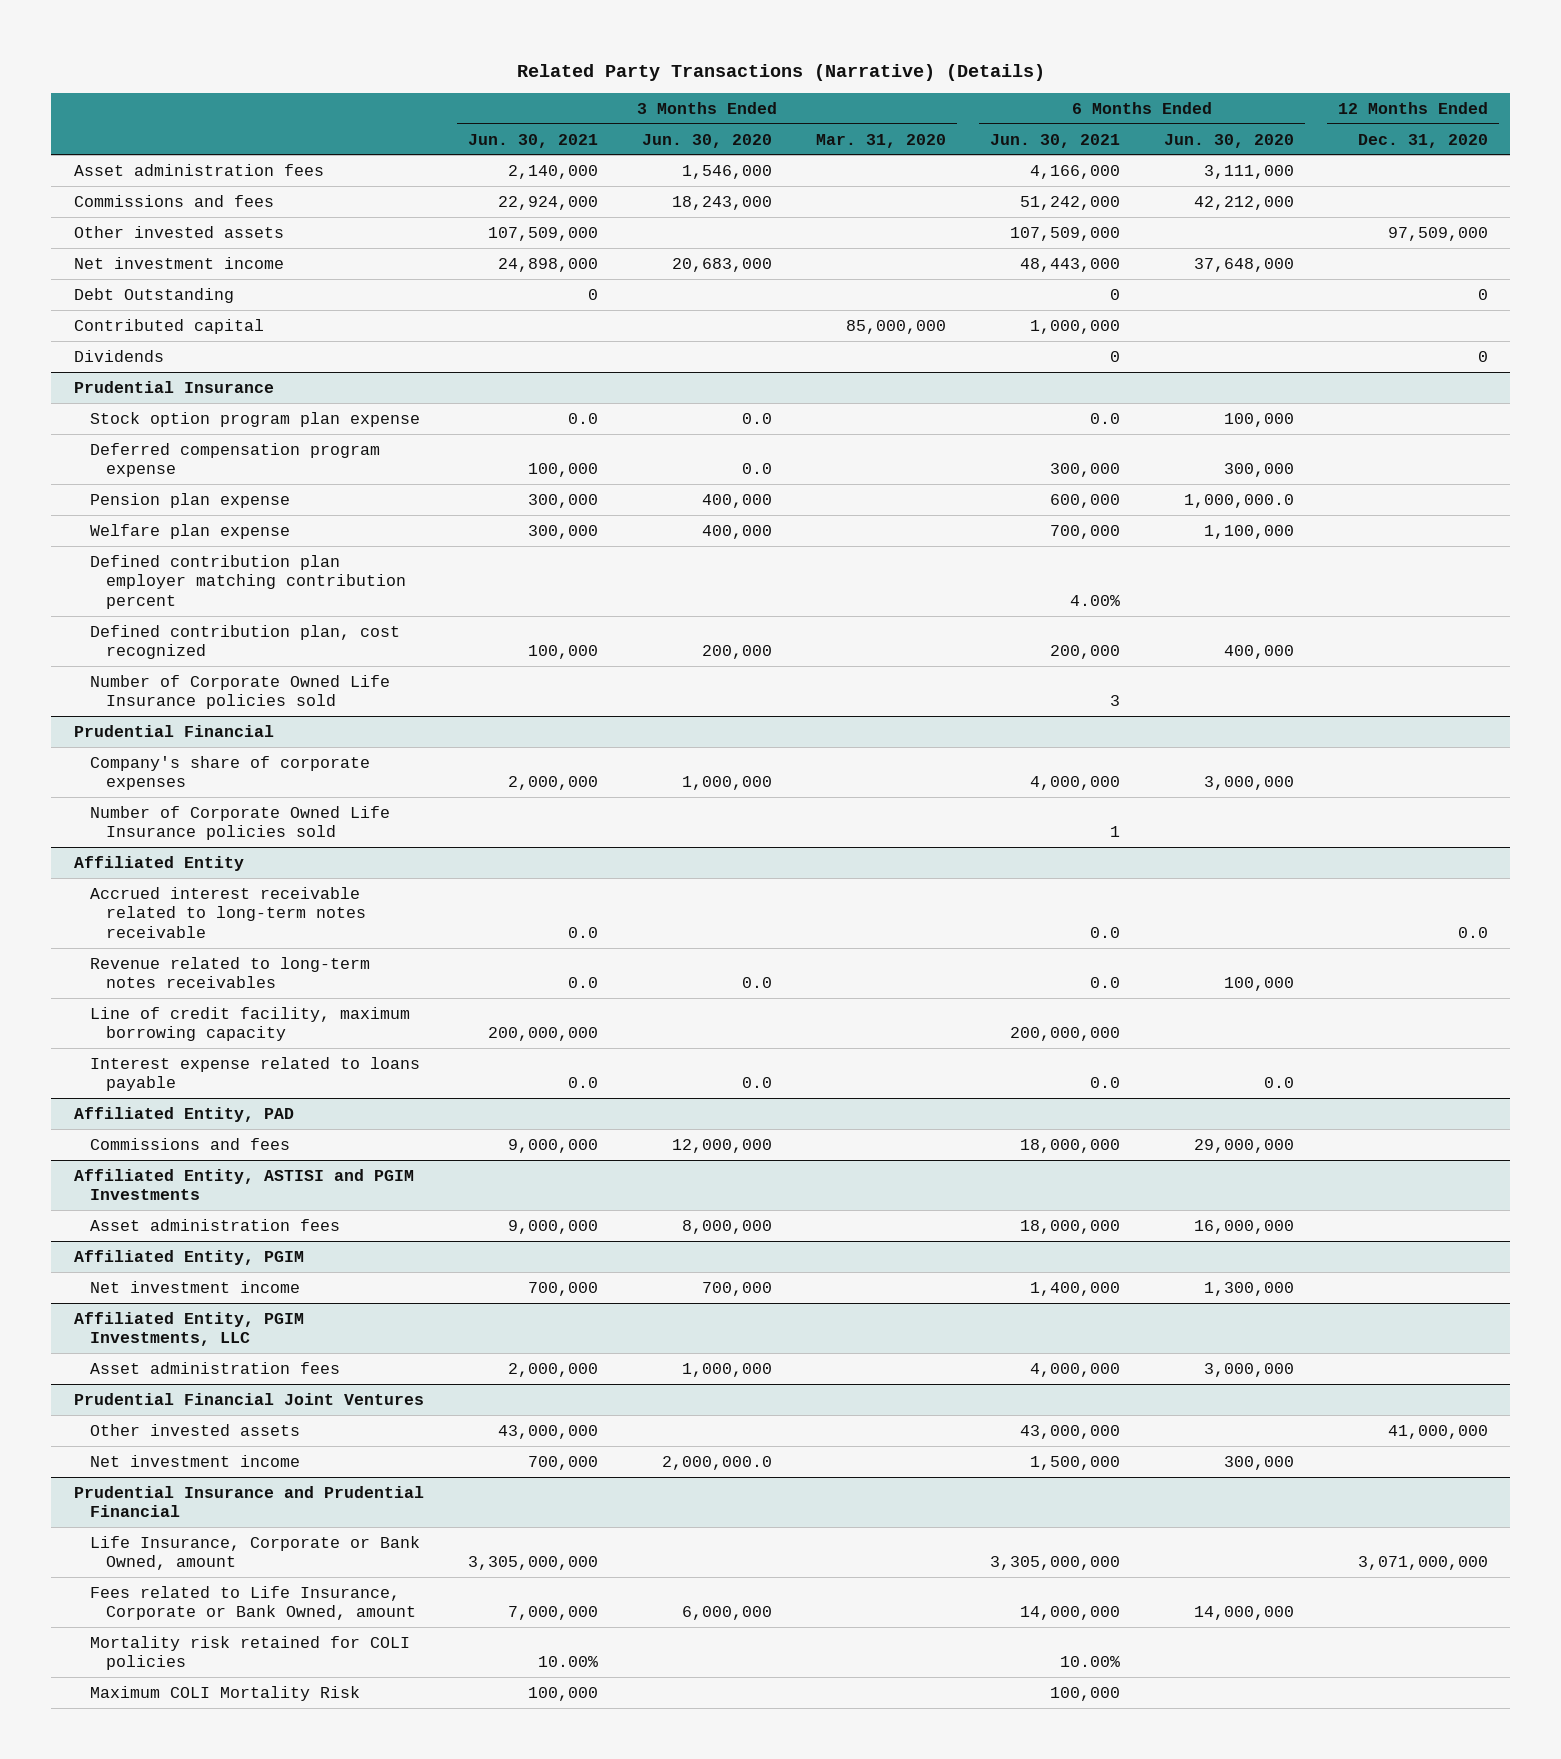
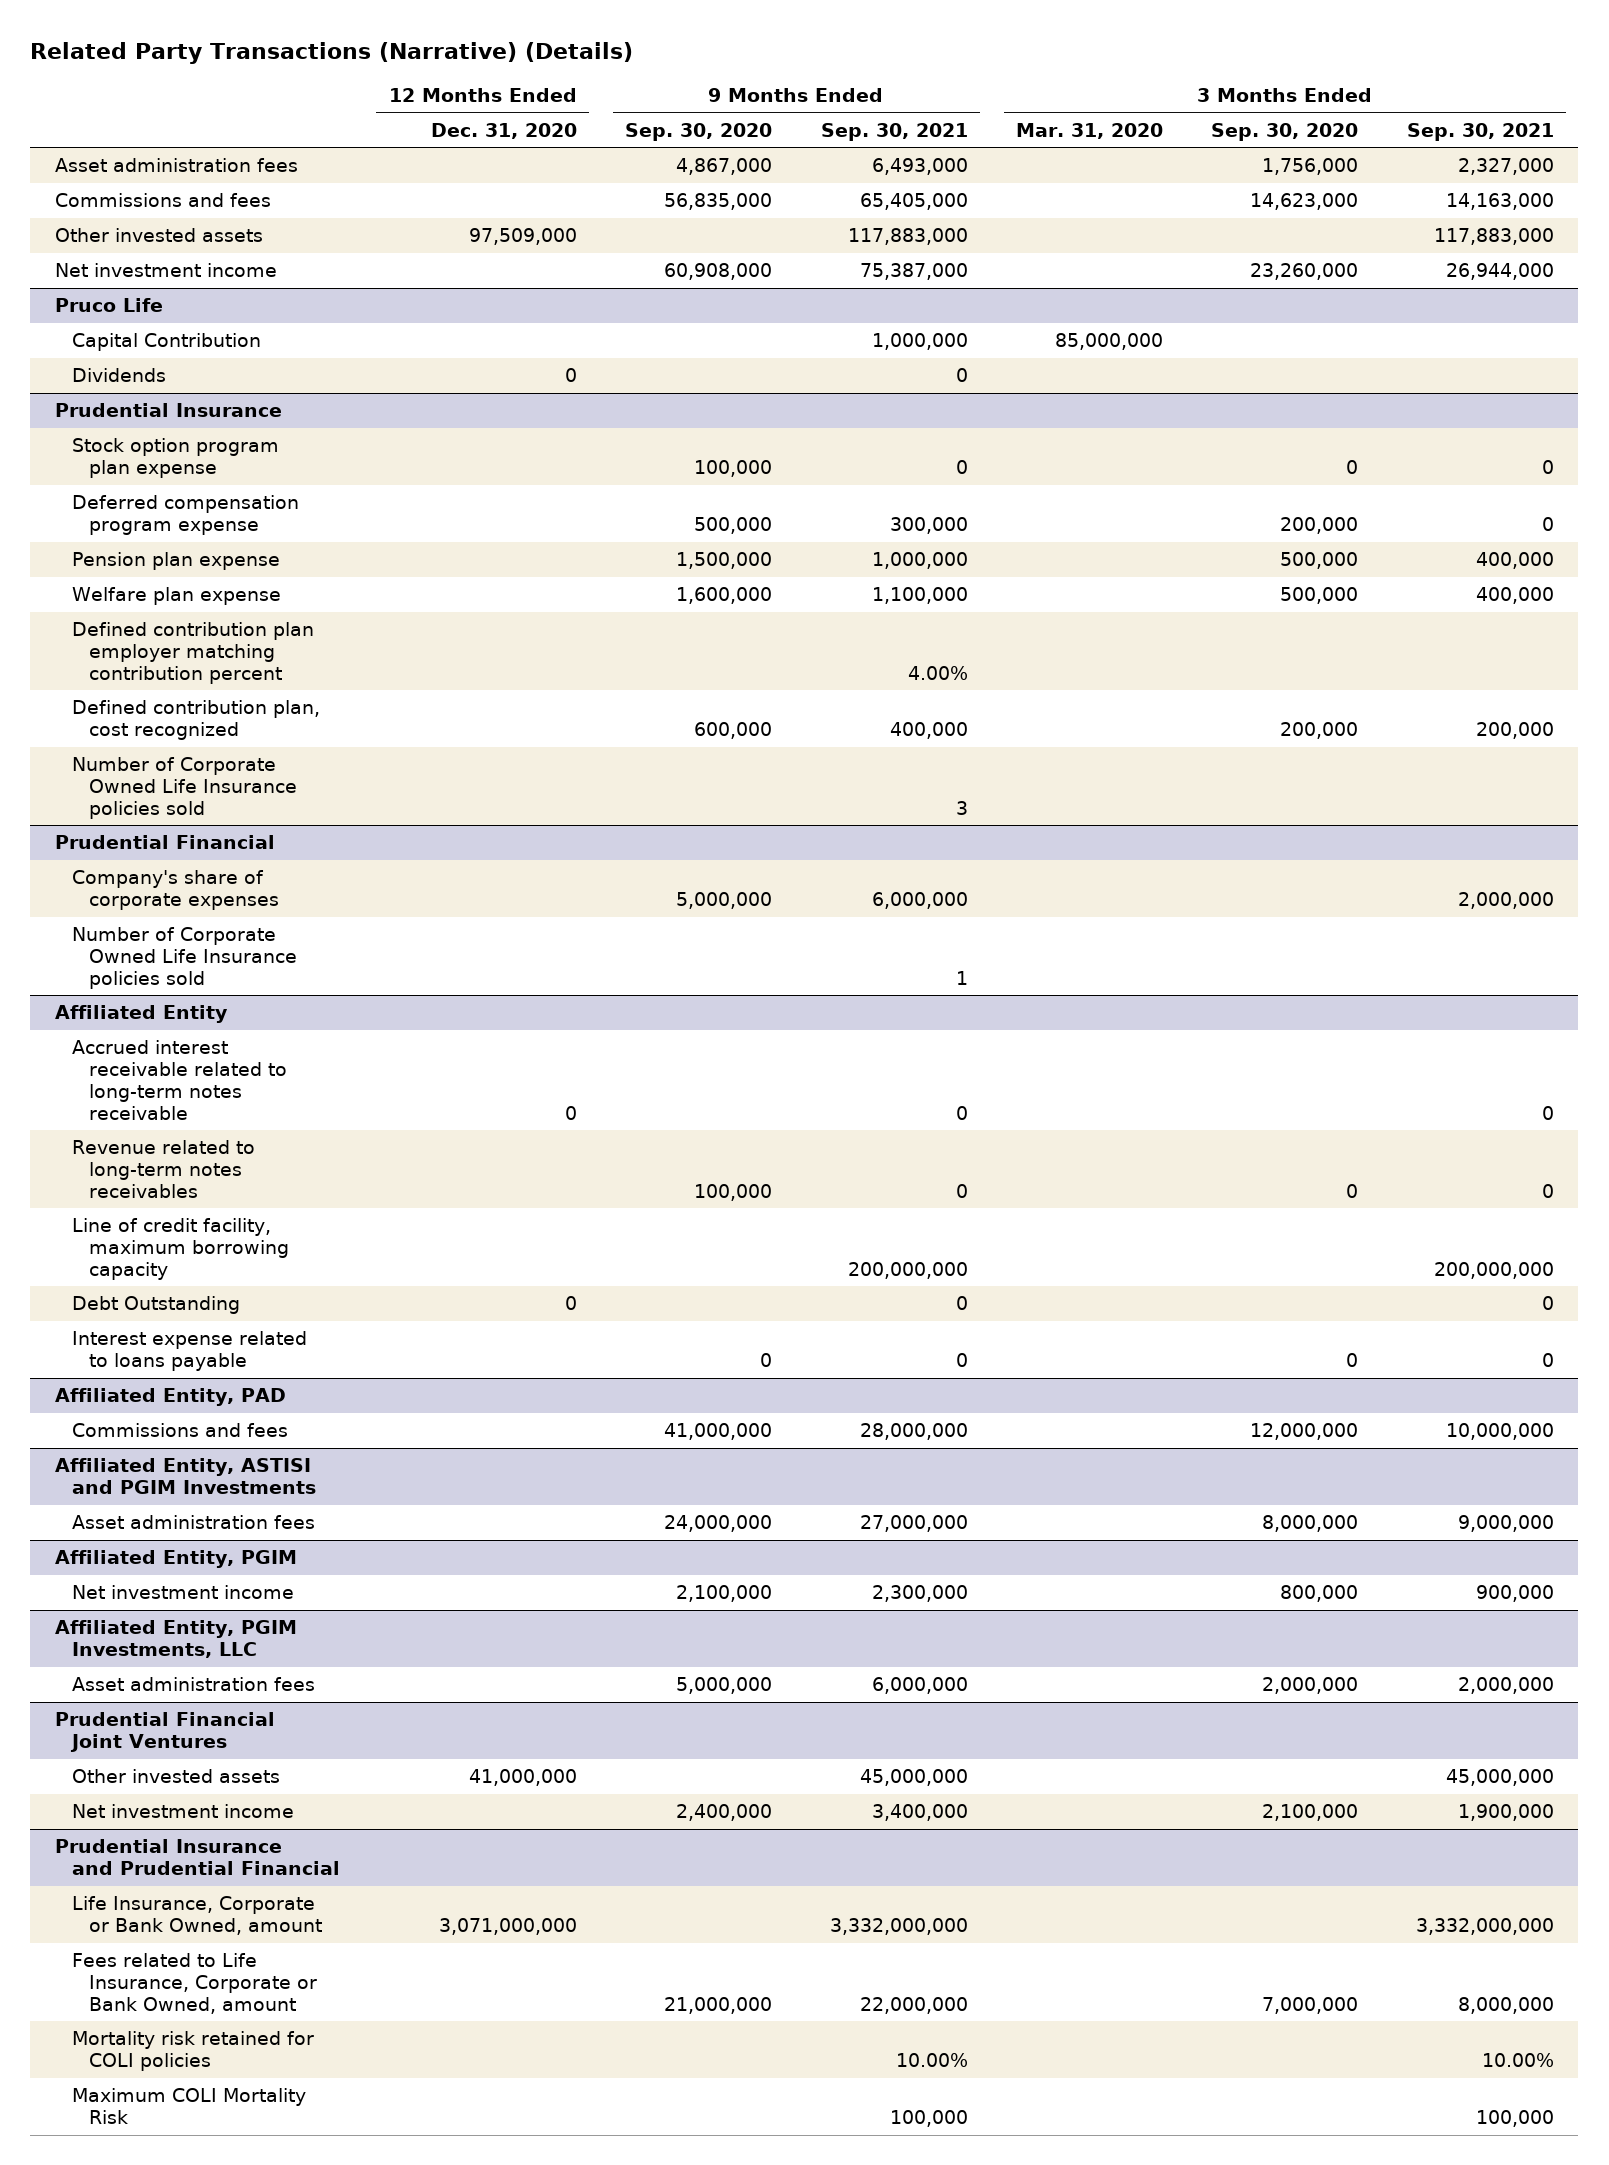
- | 3 Months Ended Jun. 30, 2021 | 3 Months Ended Jun. 30, 2020 | 3 Months Ended Mar. 31, 2020 | 6 Months Ended Jun. 30, 2021 | 6 Months Ended Jun. 30, 2020 | 12 Months Ended Dec. 31, 2020
+ | 12 Months Ended Dec. 31, 2020 | 9 Months Ended Sep. 30, 2020 | 9 Months Ended Sep. 30, 2021 | 3 Months Ended Mar. 31, 2020 | 3 Months Ended Sep. 30, 2020 | 3 Months Ended Sep. 30, 2021
- Debt Outstanding | 0 | | | 0 | | 0
- Contributed capital | | | 85,000,000 | 1,000,000 | |
- Dividends | | | | 0 | | 0
+ Pruco Life
+ Capital Contribution | | | 1,000,000 | 85,000,000 | |
+ Dividends | 0 | | 0 | | |
@ Affiliated Entity
- Accrued interest receivable related to long-term notes receivable | 0.0 | | | 0.0 | | 0.0
+ Accrued interest receivable related to long-term notes receivable | 0 | | 0 | | | 0
+ Debt Outstanding | 0 | | 0 | | | 0

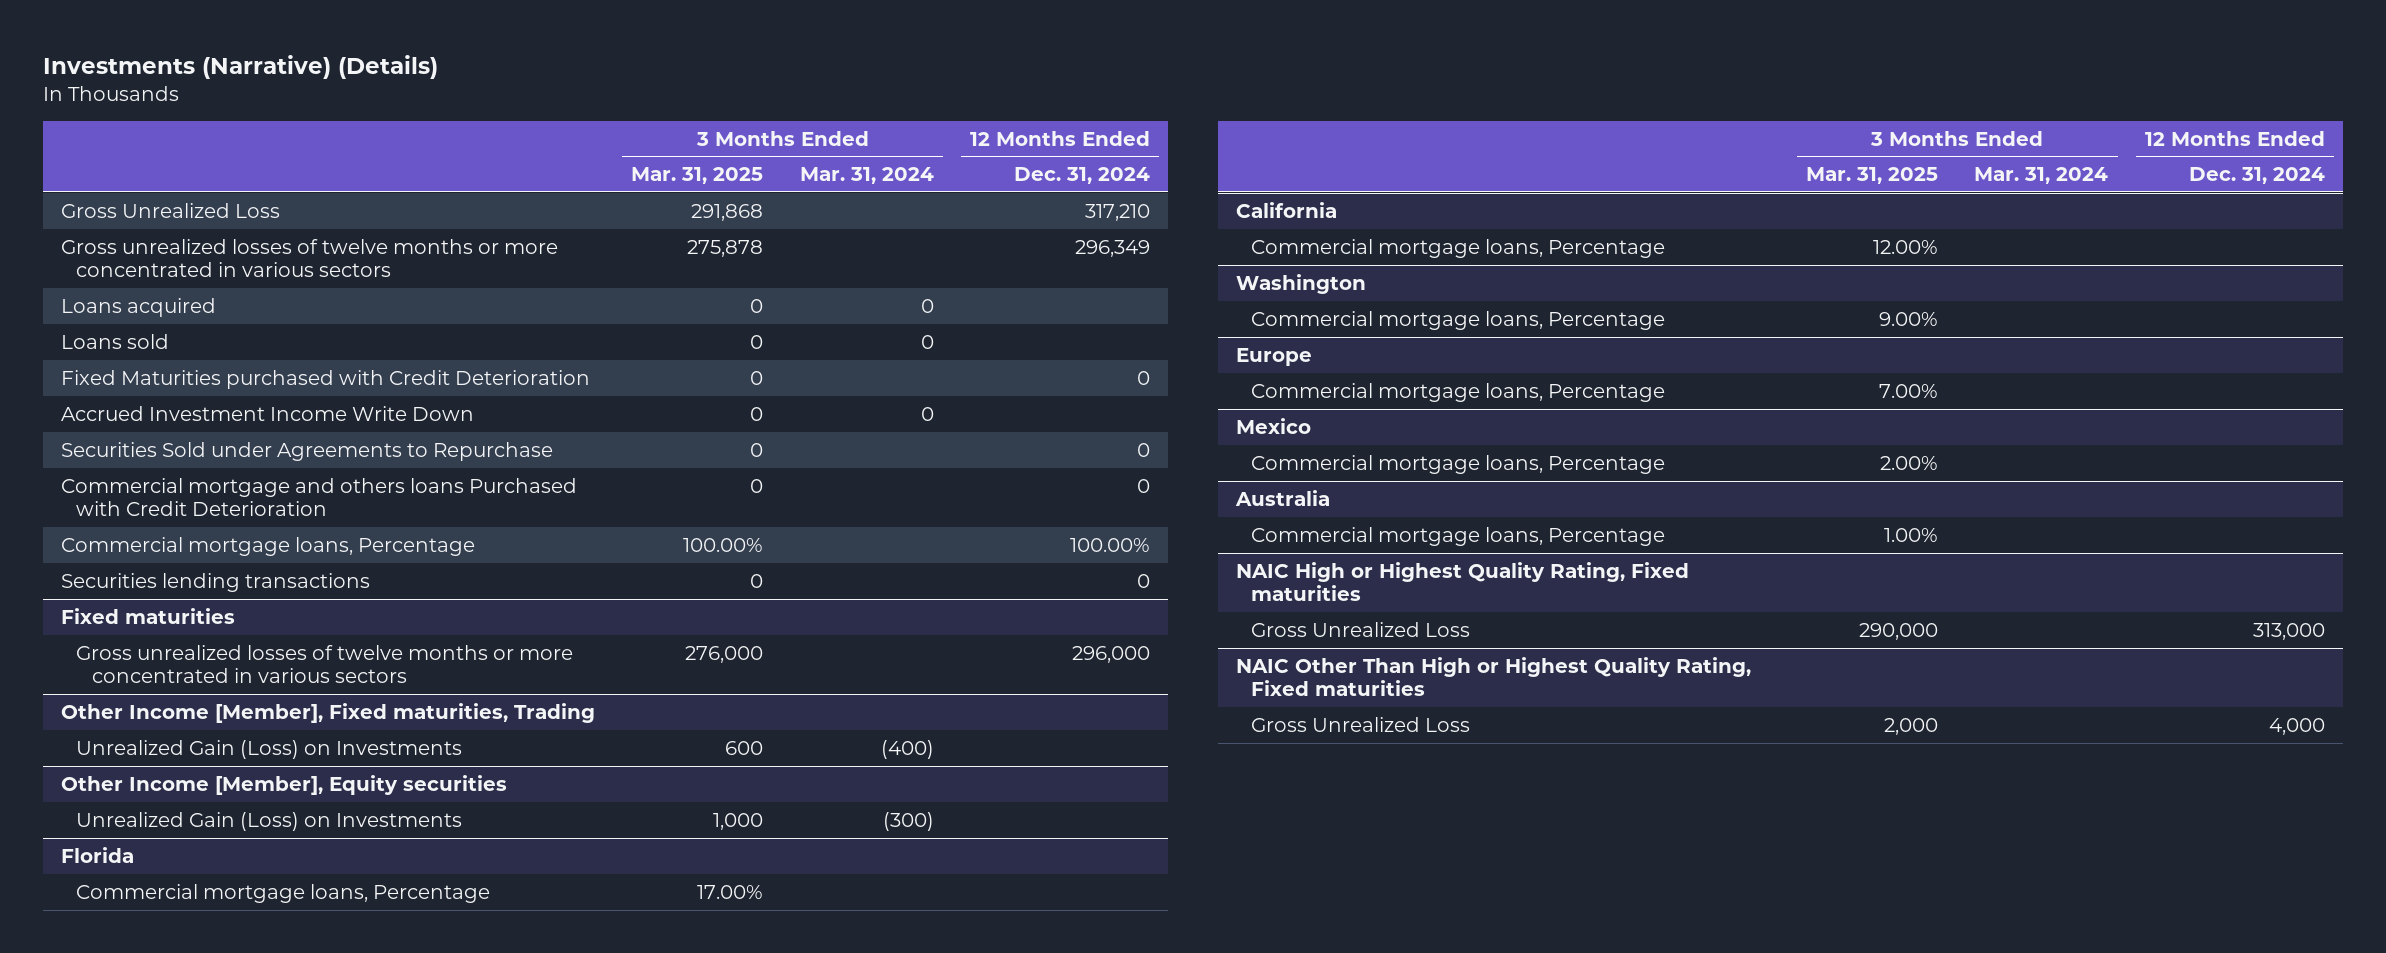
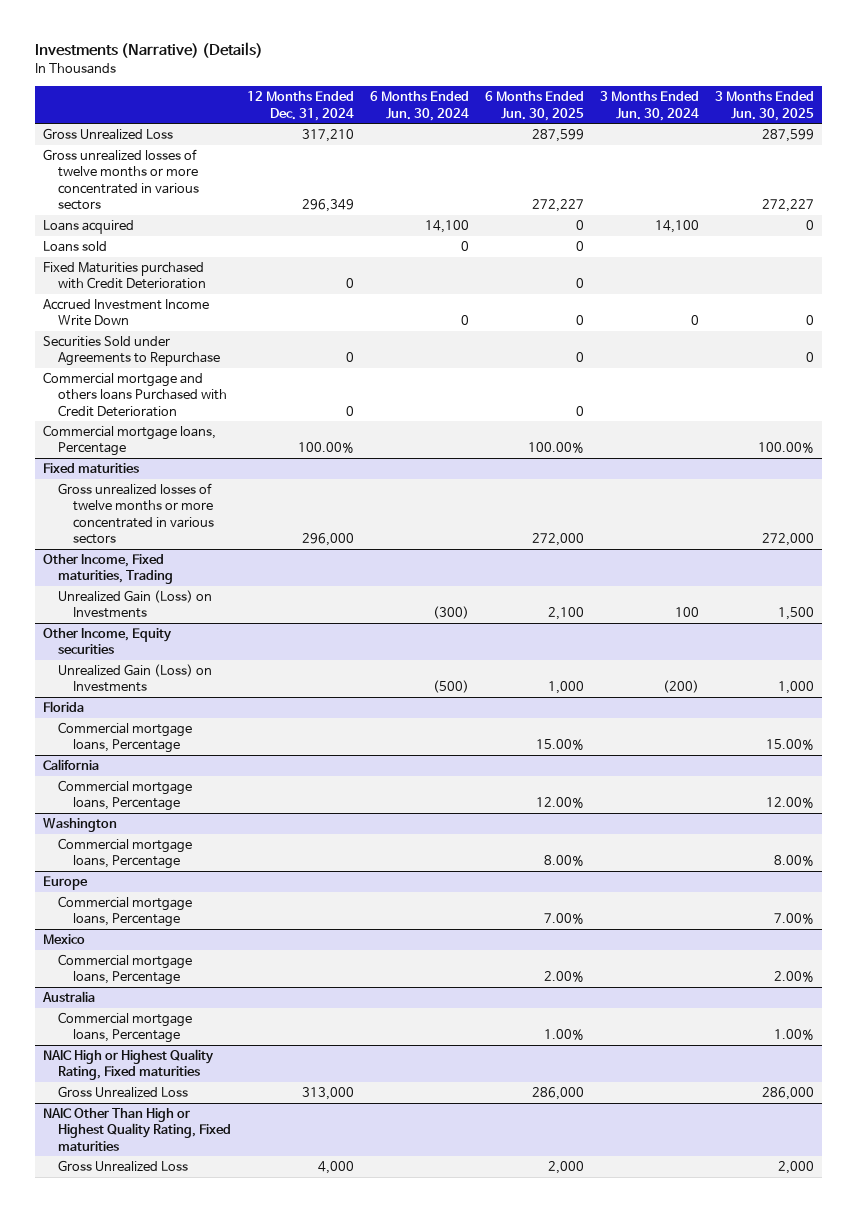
- | 3 Months Ended Mar. 31, 2025 | 3 Months Ended Mar. 31, 2024 | 12 Months Ended Dec. 31, 2024
+ | 12 Months Ended Dec. 31, 2024 | 6 Months Ended Jun. 30, 2024 | 6 Months Ended Jun. 30, 2025 | 3 Months Ended Jun. 30, 2024 | 3 Months Ended Jun. 30, 2025
- Securities lending transactions | 0 | | 0
- Other Income [Member], Fixed maturities, Trading
+ Other Income, Fixed maturities, Trading
- Other Income [Member], Equity securities
+ Other Income, Equity securities

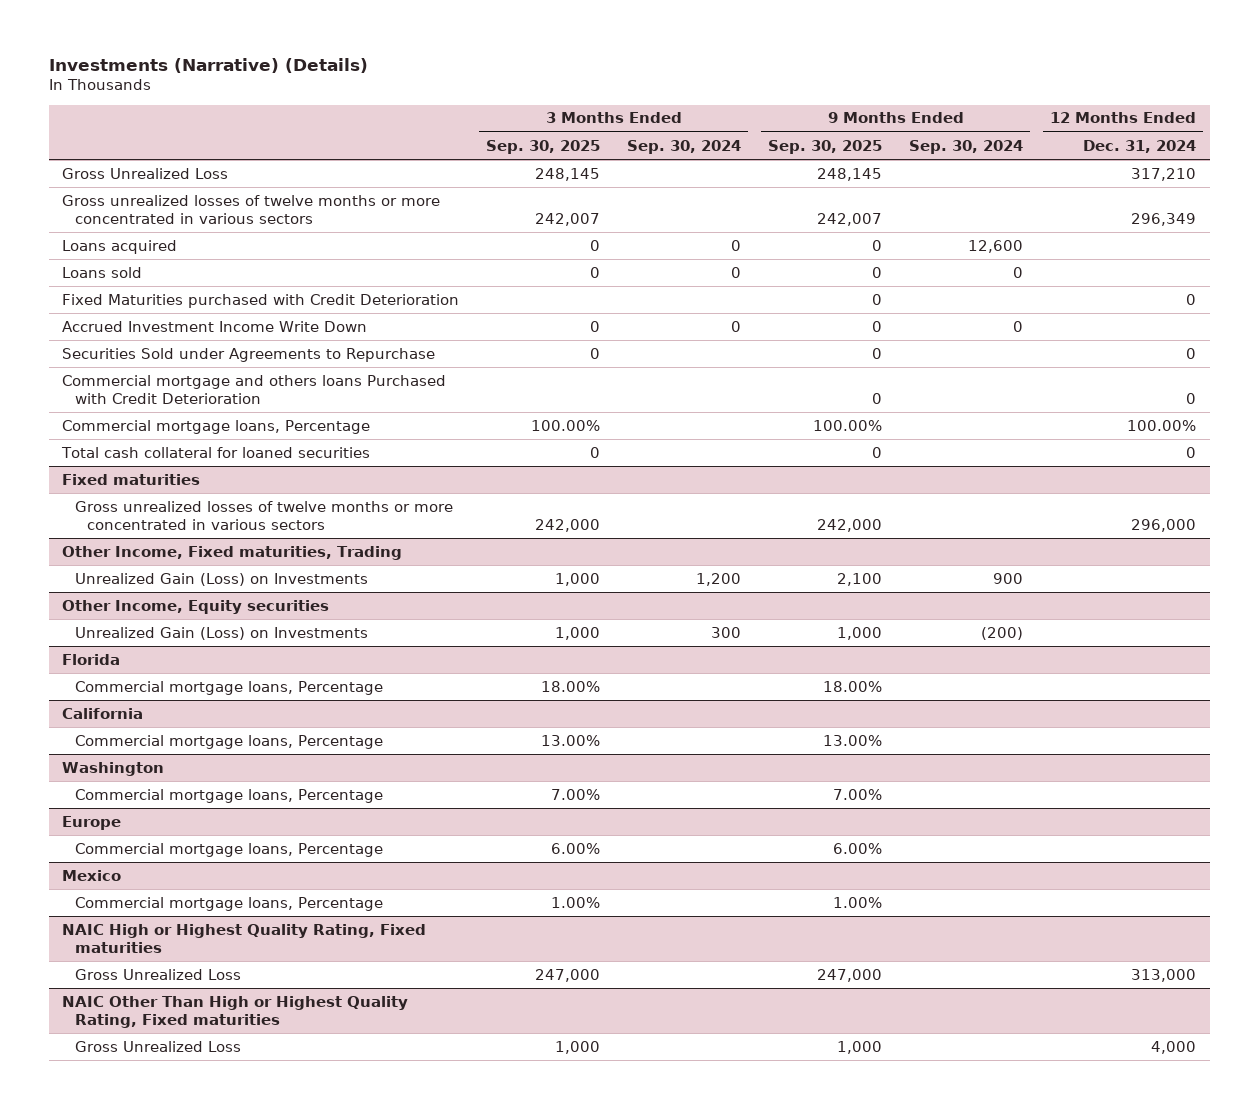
- | 12 Months Ended Dec. 31, 2024 | 6 Months Ended Jun. 30, 2024 | 6 Months Ended Jun. 30, 2025 | 3 Months Ended Jun. 30, 2024 | 3 Months Ended Jun. 30, 2025
+ | 3 Months Ended Sep. 30, 2025 | 3 Months Ended Sep. 30, 2024 | 9 Months Ended Sep. 30, 2025 | 9 Months Ended Sep. 30, 2024 | 12 Months Ended Dec. 31, 2024
+ Total cash collateral for loaned securities | 0 | | 0 | | 0
- Australia
- Commercial mortgage loans, Percentage | | | 1.00% | | 1.00%

